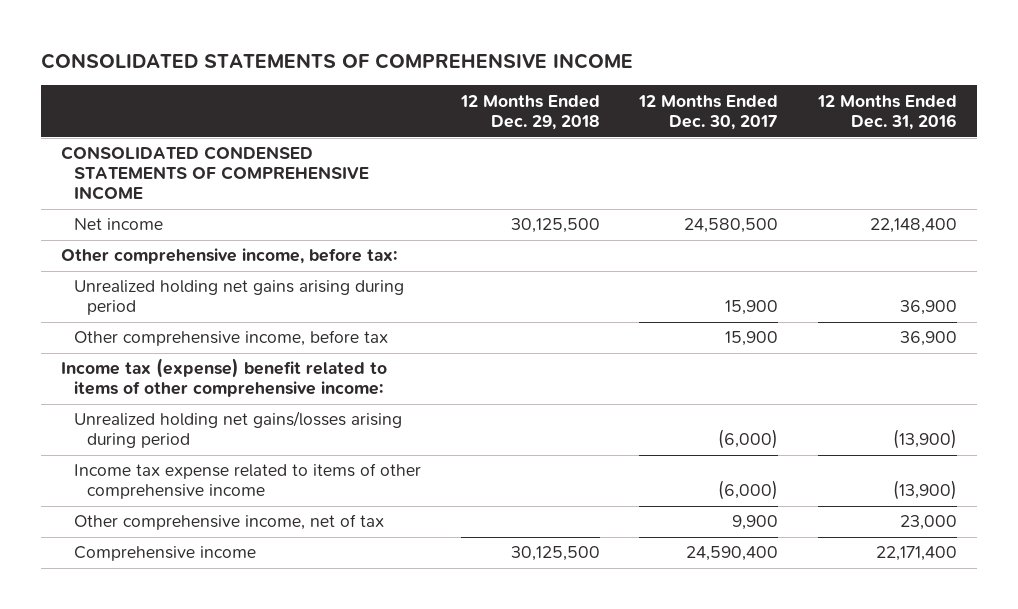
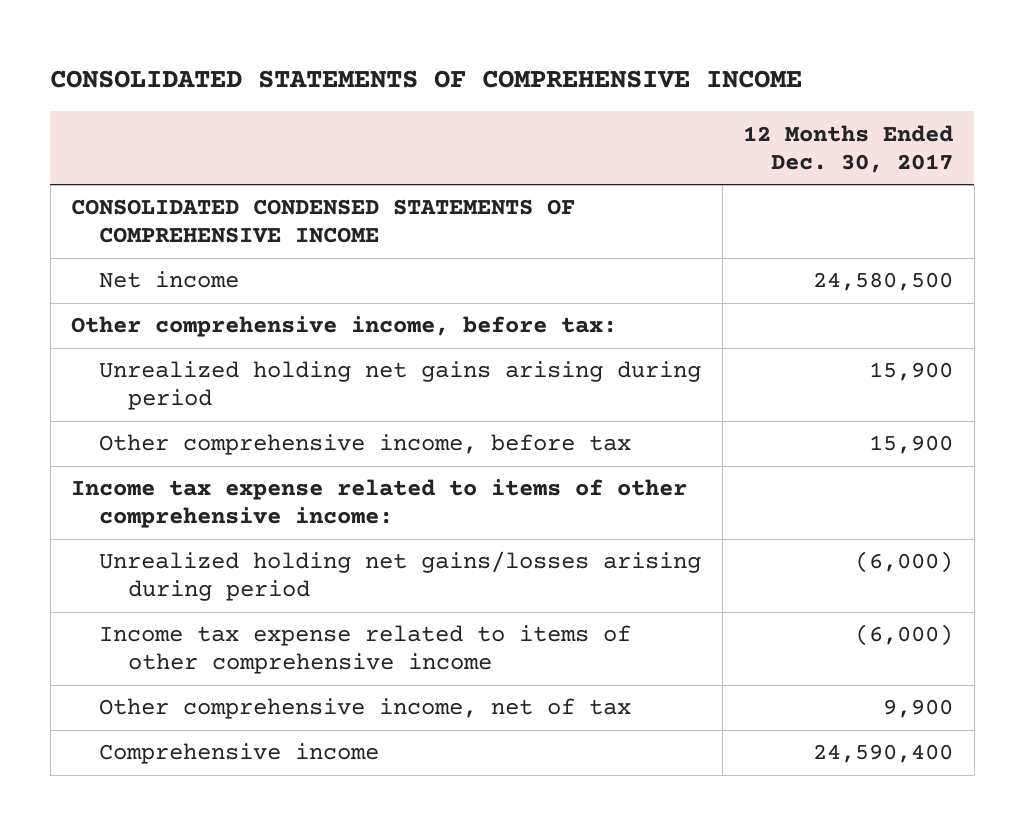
- | 12 Months Ended Dec. 29, 2018 | 12 Months Ended Dec. 30, 2017 | 12 Months Ended Dec. 31, 2016
+ | 12 Months Ended Dec. 30, 2017
- Income tax (expense) benefit related to items of other comprehensive income:
+ Income tax expense related to items of other comprehensive income:

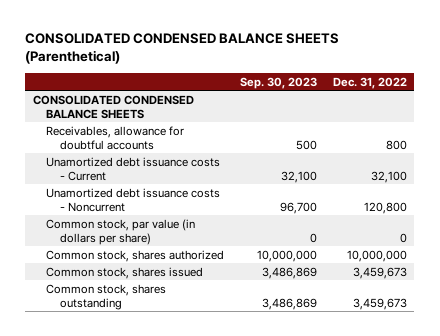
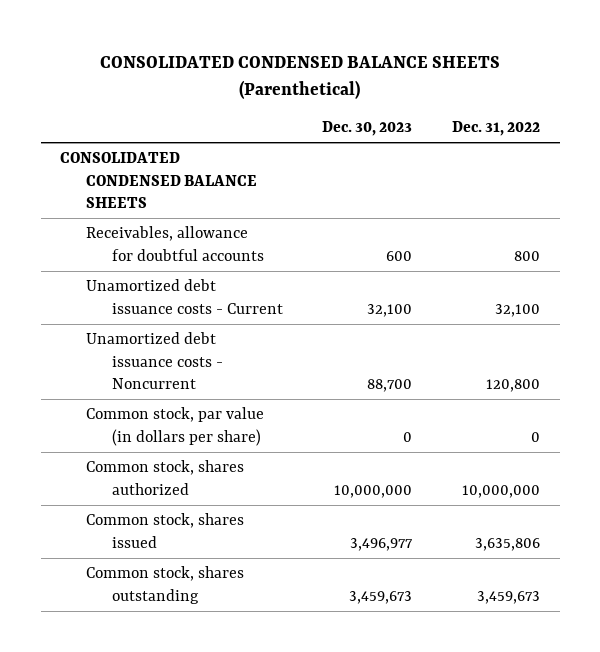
- | Sep. 30, 2023 | Dec. 31, 2022
+ | Dec. 30, 2023 | Dec. 31, 2022
- Common stock, shares issued | 3,486,869 | 3,459,673
+ Common stock, shares issued | 3,496,977 | 3,635,806

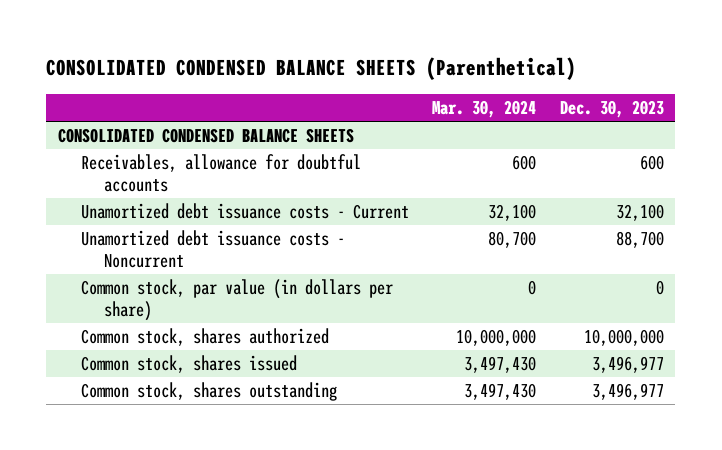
- | Dec. 30, 2023 | Dec. 31, 2022
+ | Mar. 30, 2024 | Dec. 30, 2023
- Common stock, shares outstanding | 3,459,673 | 3,459,673
+ Common stock, shares outstanding | 3,497,430 | 3,496,977

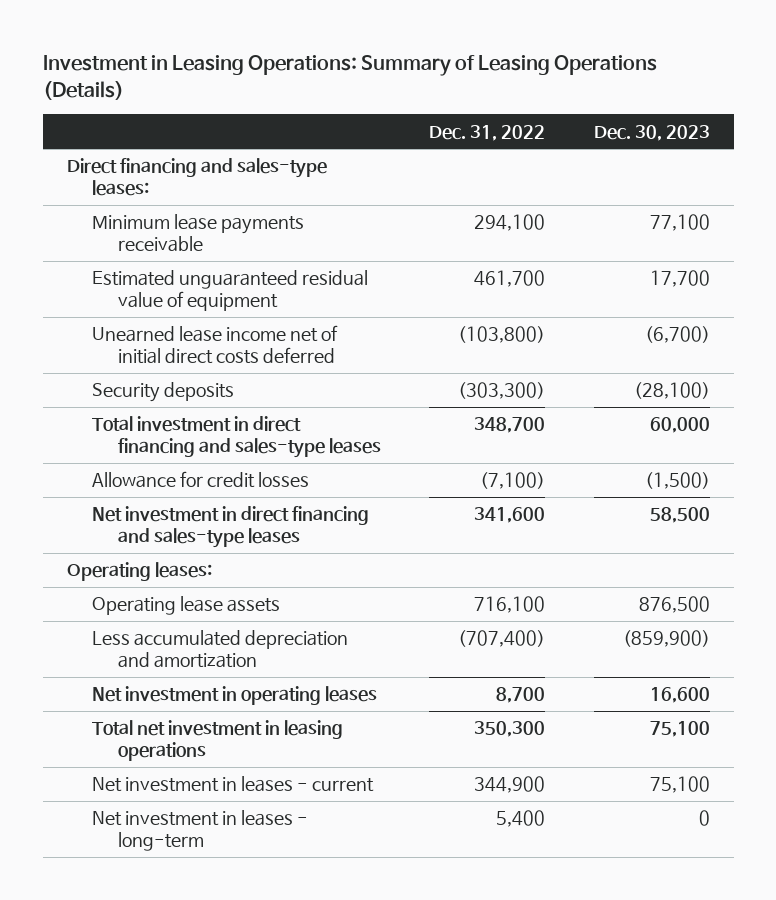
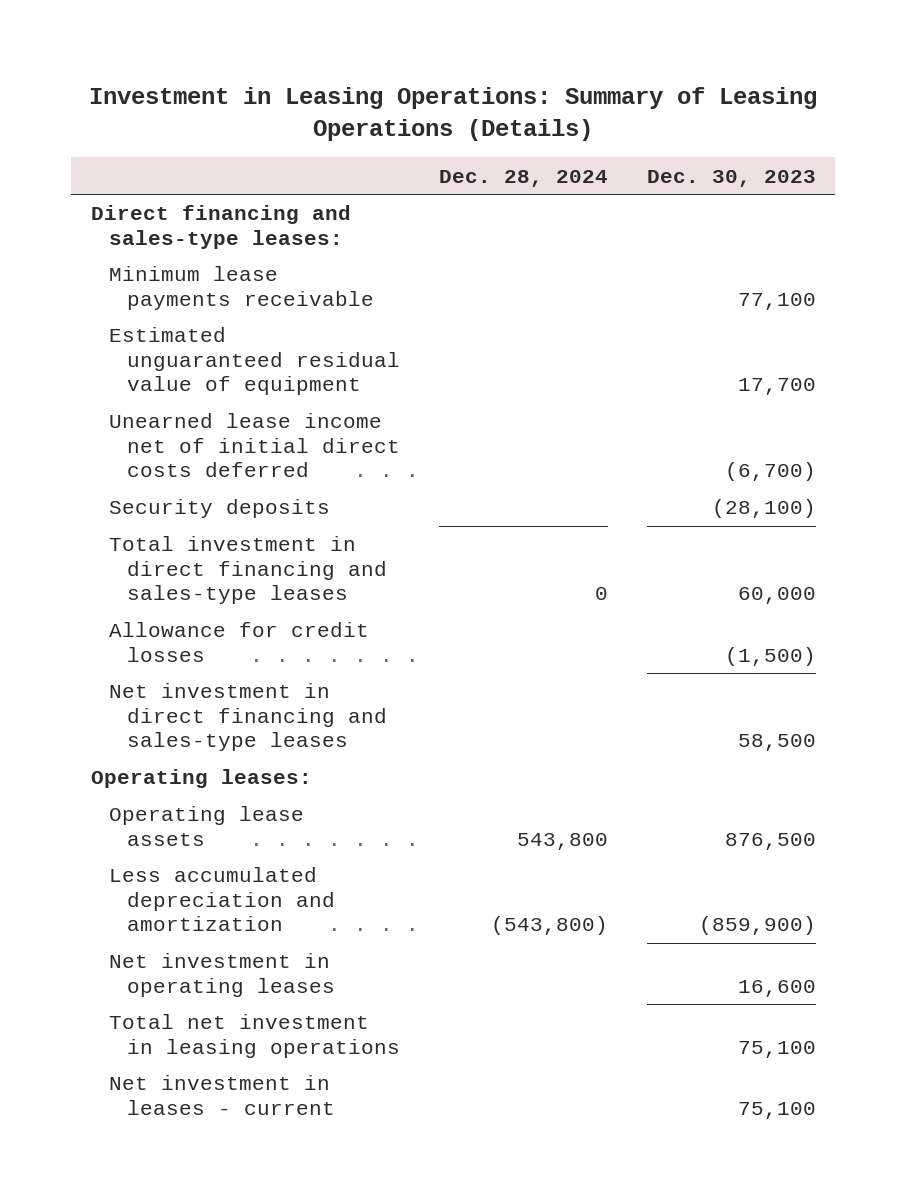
- | Dec. 31, 2022 | Dec. 30, 2023
+ | Dec. 28, 2024 | Dec. 30, 2023
- Net investment in leases - long-term | 5,400 | 0

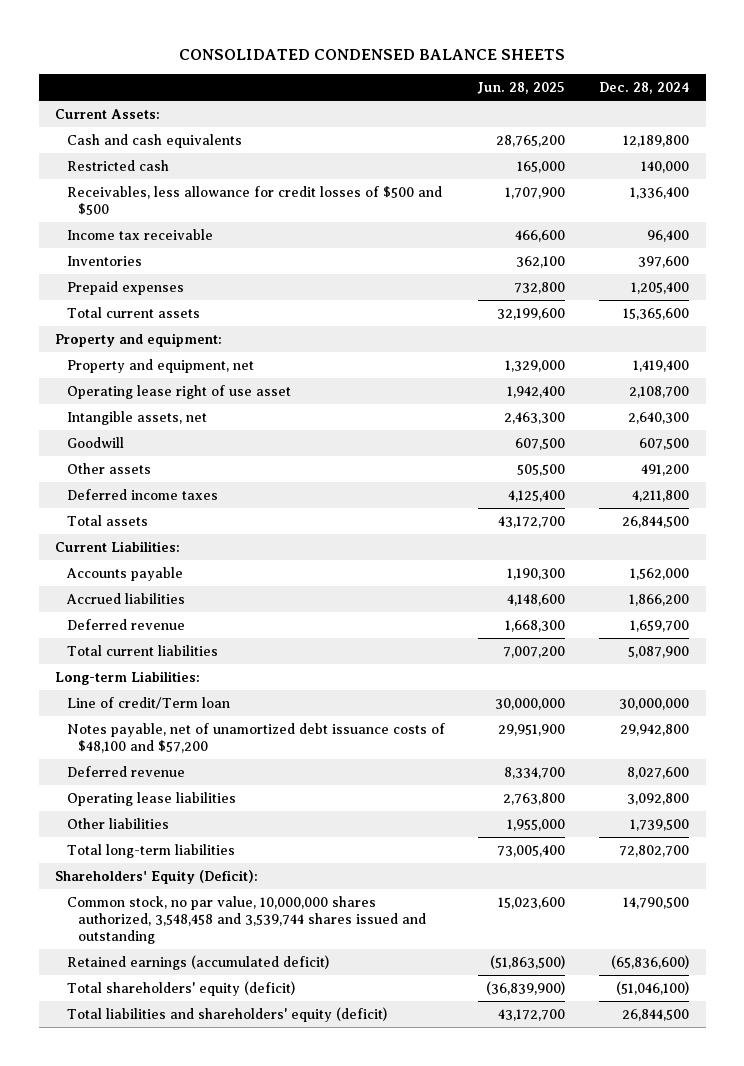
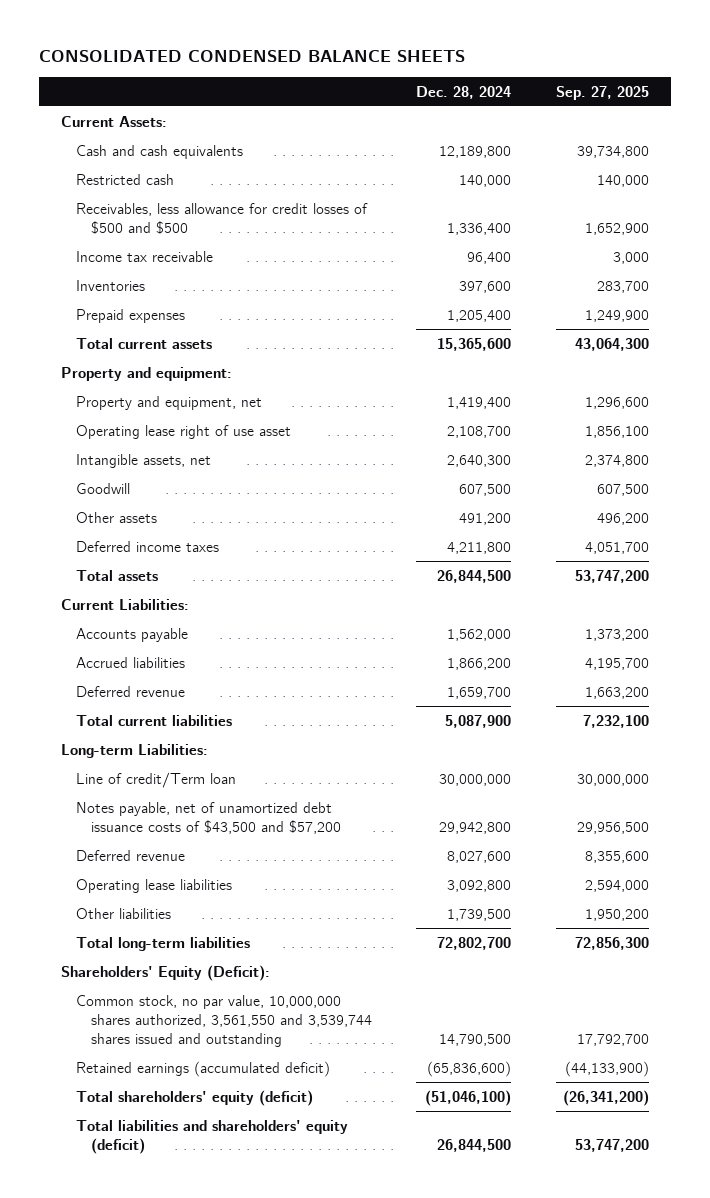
- | Jun. 28, 2025 | Dec. 28, 2024
+ | Dec. 28, 2024 | Sep. 27, 2025
- Notes payable, net of unamortized debt issuance costs of $48,100 and $57,200 | 29,951,900 | 29,942,800
+ Notes payable, net of unamortized debt issuance costs of $43,500 and $57,200 | 29,942,800 | 29,956,500
- Common stock, no par value, 10,000,000 shares authorized, 3,548,458 and 3,539,744 shares issued and outstanding | 15,023,600 | 14,790,500
+ Common stock, no par value, 10,000,000 shares authorized, 3,561,550 and 3,539,744 shares issued and outstanding | 14,790,500 | 17,792,700

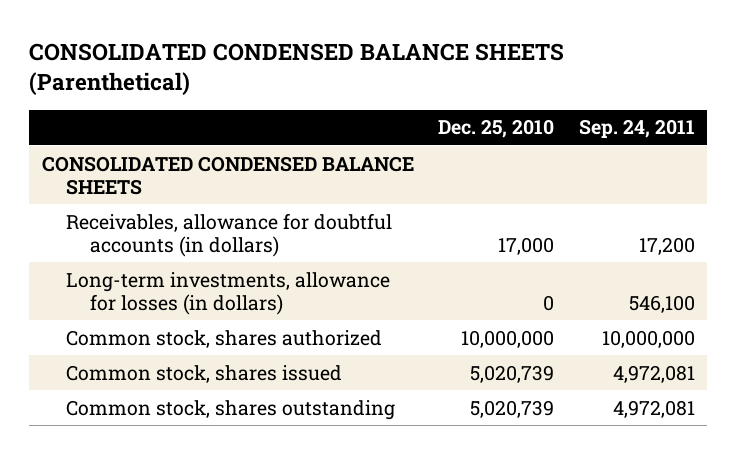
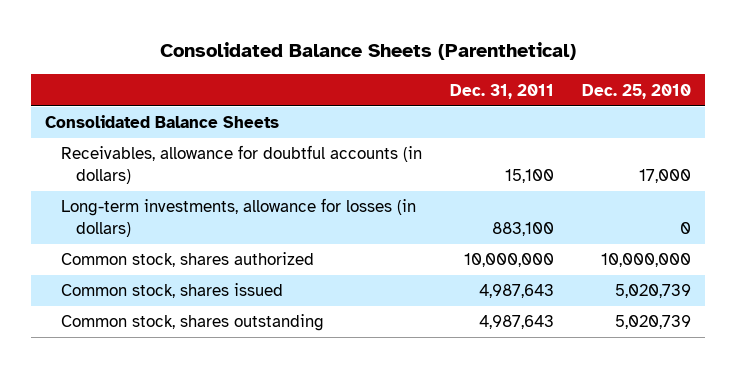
- CONSOLIDATED CONDENSED BALANCE SHEETS (Parenthetical)
+ Consolidated Balance Sheets (Parenthetical)
- | Dec. 25, 2010 | Sep. 24, 2011
+ | Dec. 31, 2011 | Dec. 25, 2010
- CONSOLIDATED CONDENSED BALANCE SHEETS
+ Consolidated Balance Sheets

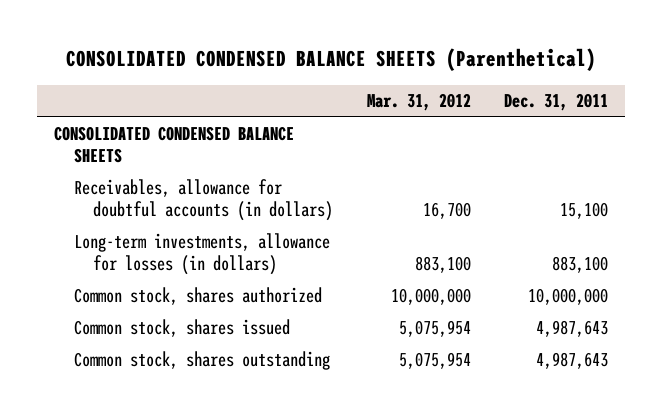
- Consolidated Balance Sheets (Parenthetical)
+ CONSOLIDATED CONDENSED BALANCE SHEETS (Parenthetical)
- | Dec. 31, 2011 | Dec. 25, 2010
+ | Mar. 31, 2012 | Dec. 31, 2011
- Consolidated Balance Sheets
+ CONSOLIDATED CONDENSED BALANCE SHEETS

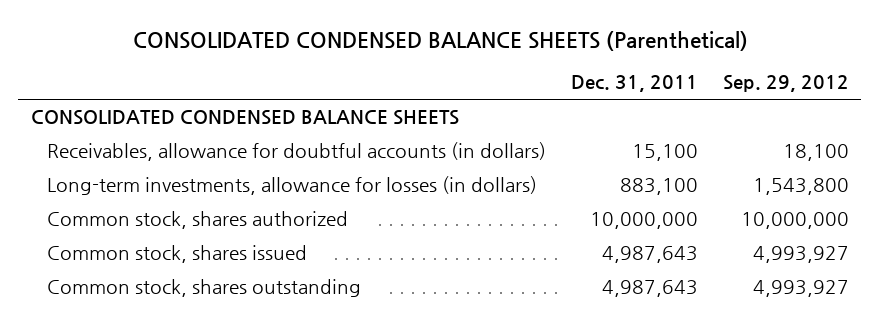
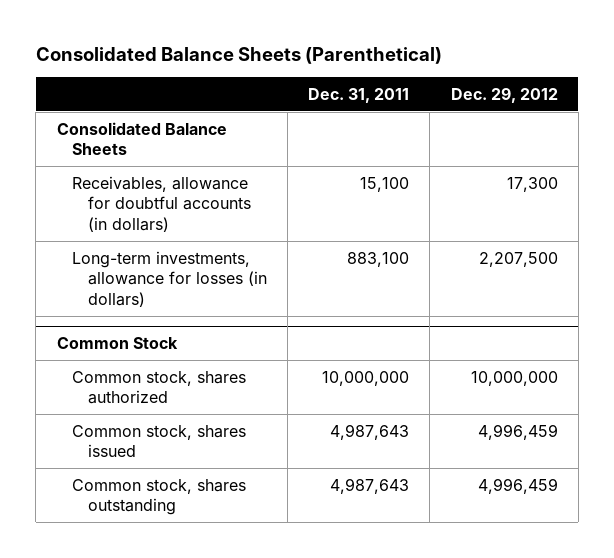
- CONSOLIDATED CONDENSED BALANCE SHEETS (Parenthetical)
+ Consolidated Balance Sheets (Parenthetical)
- | Dec. 31, 2011 | Sep. 29, 2012
+ | Dec. 31, 2011 | Dec. 29, 2012
- CONSOLIDATED CONDENSED BALANCE SHEETS
+ Consolidated Balance Sheets
+ Common Stock

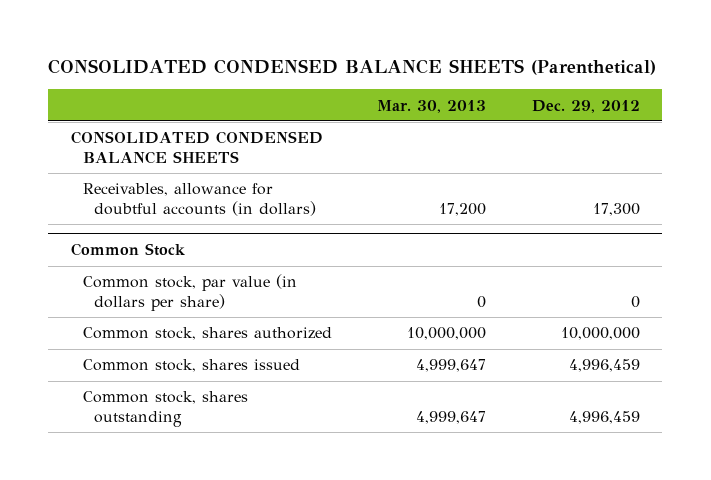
- Consolidated Balance Sheets (Parenthetical)
+ CONSOLIDATED CONDENSED BALANCE SHEETS (Parenthetical)
- | Dec. 31, 2011 | Dec. 29, 2012
+ | Mar. 30, 2013 | Dec. 29, 2012
- Consolidated Balance Sheets
+ CONSOLIDATED CONDENSED BALANCE SHEETS
- Long-term investments, allowance for losses (in dollars) | 883,100 | 2,207,500
@ Common Stock
+ Common stock, par value (in dollars per share) | 0 | 0

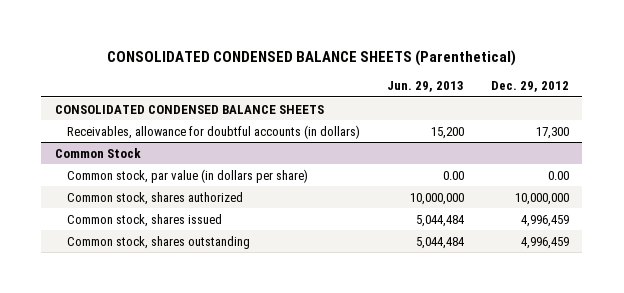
- | Mar. 30, 2013 | Dec. 29, 2012
+ | Jun. 29, 2013 | Dec. 29, 2012
@ Common Stock
- Common stock, par value (in dollars per share) | 0 | 0
+ Common stock, par value (in dollars per share) | 0.00 | 0.00

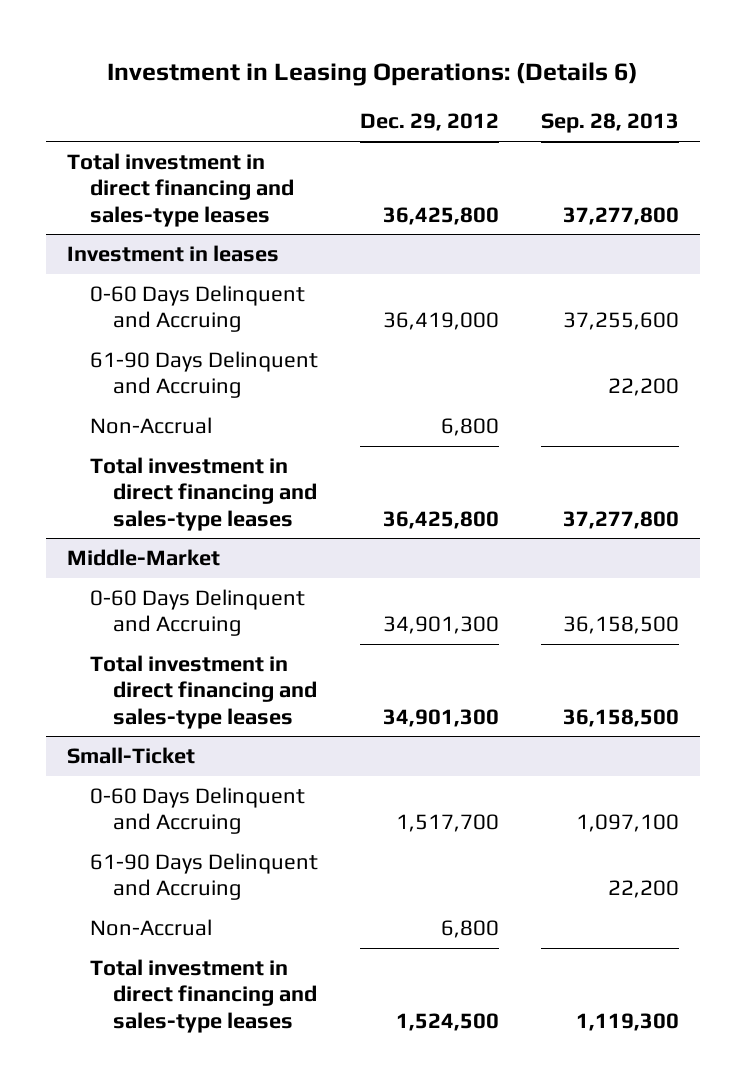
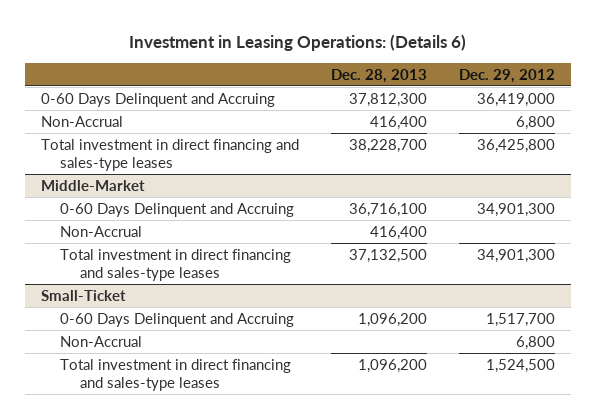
- | Dec. 29, 2012 | Sep. 28, 2013
+ | Dec. 28, 2013 | Dec. 29, 2012
- Total investment in direct financing and sales-type leases | 36,425,800 | 37,277,800
- Investment in leases
- 61-90 Days Delinquent and Accruing | | 22,200
@ Middle-Market
+ Non-Accrual | 416,400 |
@ Small-Ticket
- 61-90 Days Delinquent and Accruing | | 22,200

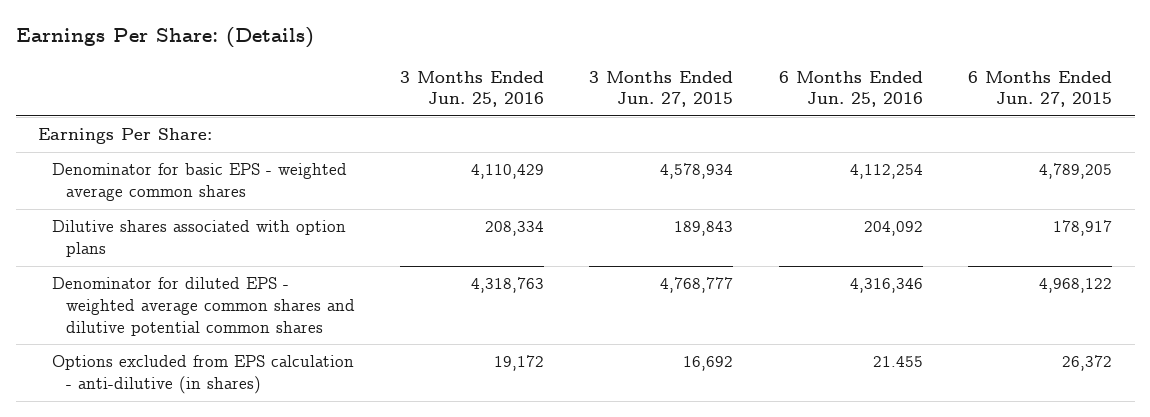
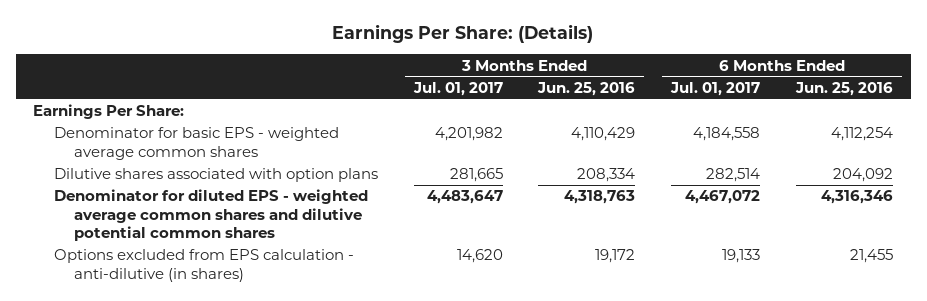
- | 3 Months Ended Jun. 25, 2016 | 3 Months Ended Jun. 27, 2015 | 6 Months Ended Jun. 25, 2016 | 6 Months Ended Jun. 27, 2015
+ | 3 Months Ended Jul. 01, 2017 | 3 Months Ended Jun. 25, 2016 | 6 Months Ended Jul. 01, 2017 | 6 Months Ended Jun. 25, 2016
- Options excluded from EPS calculation - anti-dilutive (in shares) | 19,172 | 16,692 | 21.455 | 26,372
+ Options excluded from EPS calculation - anti-dilutive (in shares) | 14,620 | 19,172 | 19,133 | 21,455

